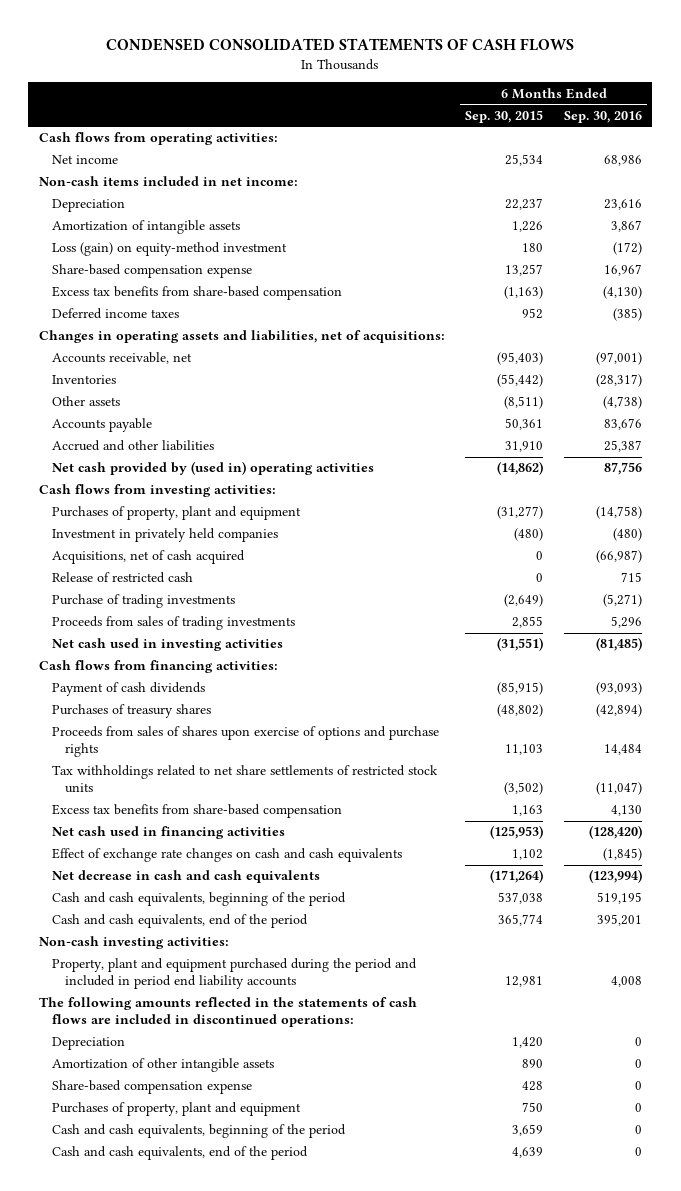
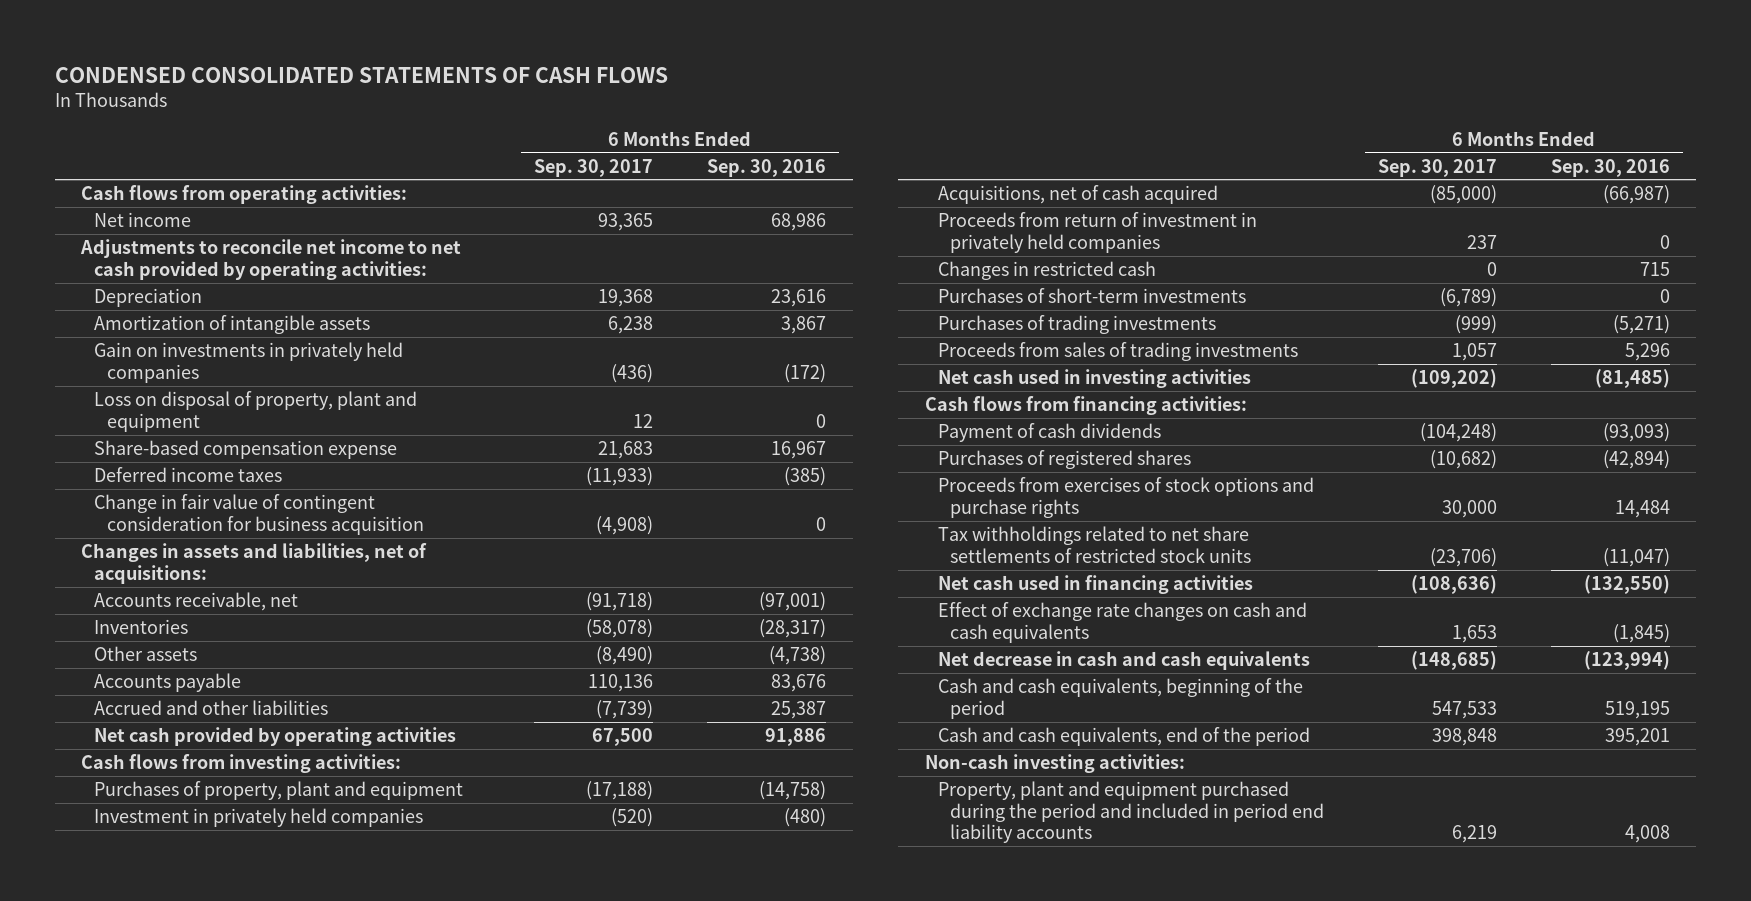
- | 6 Months Ended Sep. 30, 2015 | 6 Months Ended Sep. 30, 2016
+ | 6 Months Ended Sep. 30, 2017 | 6 Months Ended Sep. 30, 2016
- Non-cash items included in net income:
+ Adjustments to reconcile net income to net cash provided by operating activities:
- Loss (gain) on equity-method investment | 180 | (172)
+ Gain on investments in privately held companies | (436) | (172)
+ Loss on disposal of property, plant and equipment | 12 | 0
- Excess tax benefits from share-based compensation | (1,163) | (4,130)
- Changes in operating assets and liabilities, net of acquisitions:
+ Change in fair value of contingent consideration for business acquisition | (4,908) | 0
+ Changes in assets and liabilities, net of acquisitions:
- Net cash provided by (used in) operating activities | (14,862) | 87,756
+ Net cash provided by operating activities | 67,500 | 91,886
- Release of restricted cash | 0 | 715
- Purchase of trading investments | (2,649) | (5,271)
+ Proceeds from return of investment in privately held companies | 237 | 0
+ Changes in restricted cash | 0 | 715
+ Purchases of short-term investments | (6,789) | 0
+ Purchases of trading investments | (999) | (5,271)
- Purchases of treasury shares | (48,802) | (42,894)
- Proceeds from sales of shares upon exercise of options and purchase rights | 11,103 | 14,484
+ Purchases of registered shares | (10,682) | (42,894)
+ Proceeds from exercises of stock options and purchase rights | 30,000 | 14,484
- Excess tax benefits from share-based compensation | 1,163 | 4,130
- Net cash used in financing activities | (125,953) | (128,420)
+ Net cash used in financing activities | (108,636) | (132,550)
- The following amounts reflected in the statements of cash flows are included in discontinued operations:
- Depreciation | 1,420 | 0
- Amortization of other intangible assets | 890 | 0
- Share-based compensation expense | 428 | 0
- Purchases of property, plant and equipment | 750 | 0
- Cash and cash equivalents, beginning of the period | 3,659 | 0
- Cash and cash equivalents, end of the period | 4,639 | 0

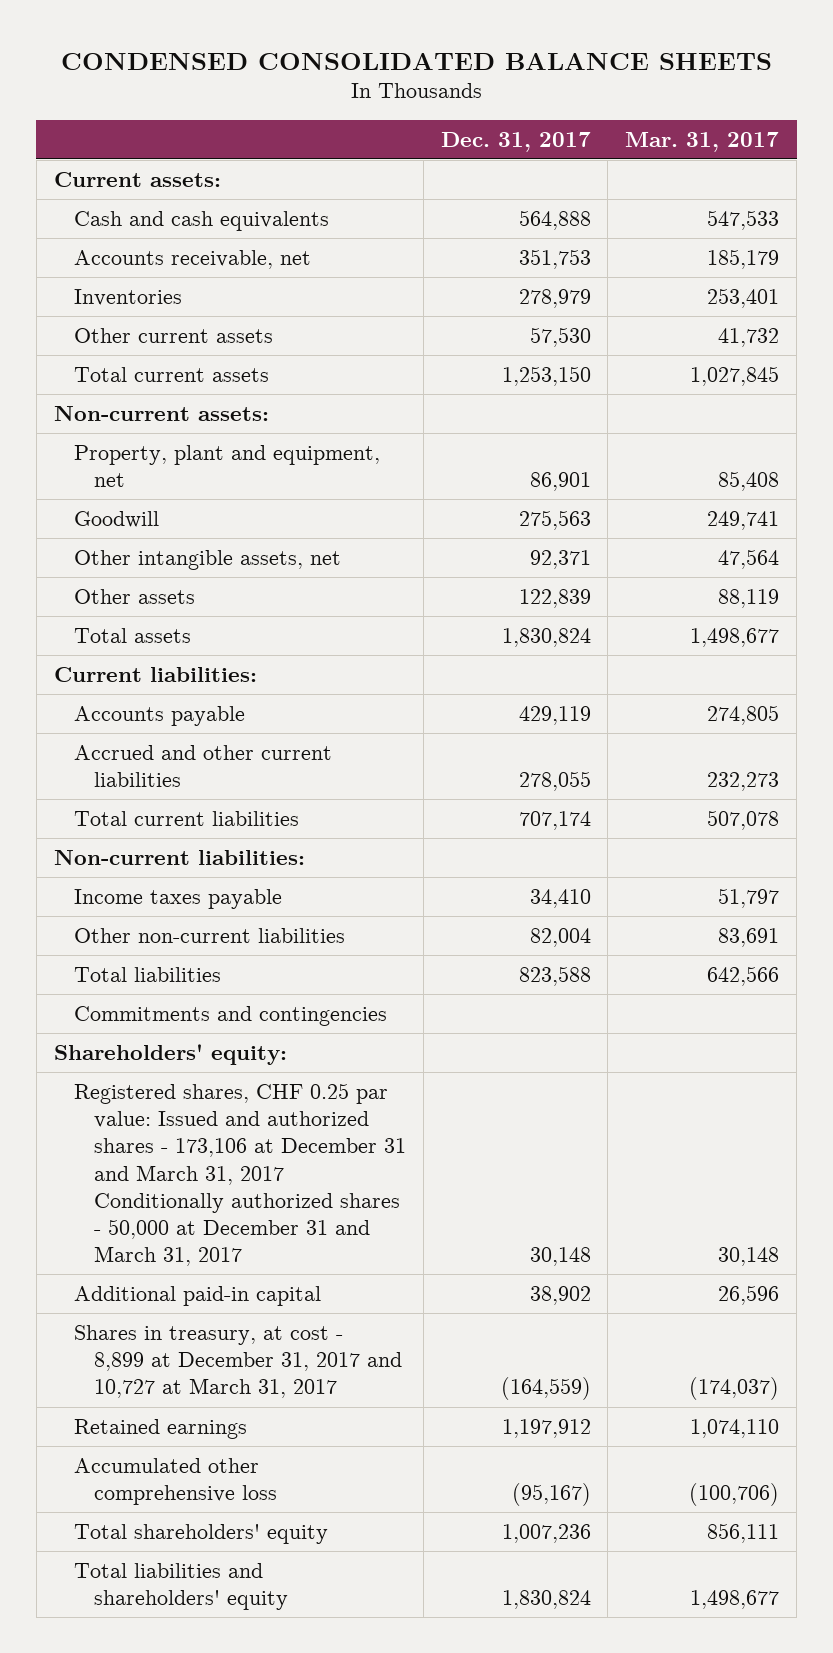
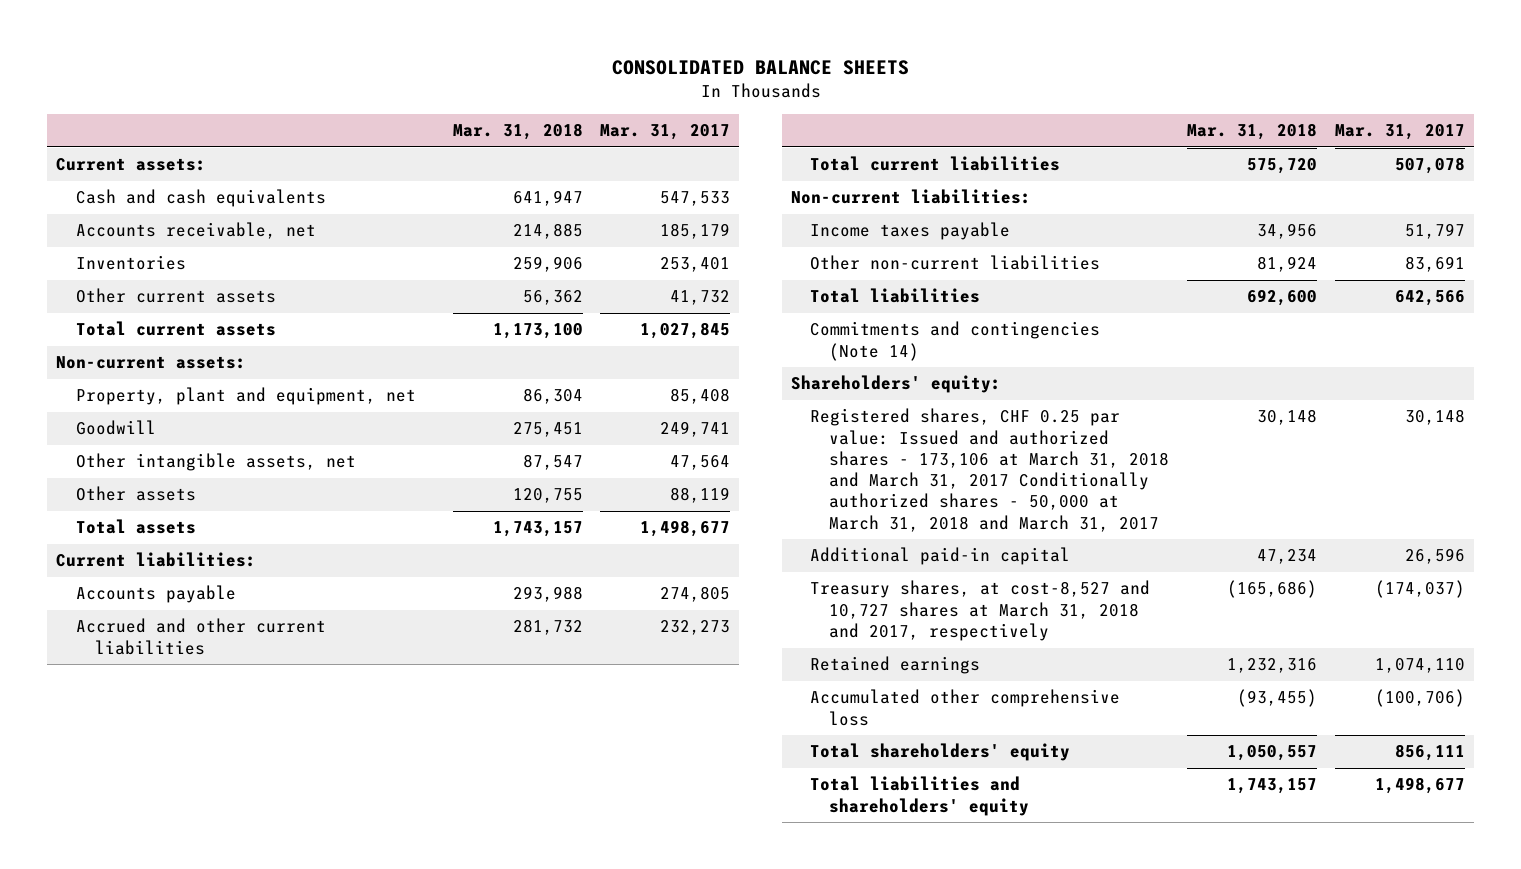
- CONDENSED CONSOLIDATED BALANCE SHEETS
+ CONSOLIDATED BALANCE SHEETS
- | Dec. 31, 2017 | Mar. 31, 2017
+ | Mar. 31, 2018 | Mar. 31, 2017
- Commitments and contingencies
+ Commitments and contingencies (Note 14)
- Registered shares, CHF 0.25 par value: Issued and authorized shares - 173,106 at December 31 and March 31, 2017 Conditionally authorized shares - 50,000 at December 31 and March 31, 2017 | 30,148 | 30,148
+ Registered shares, CHF 0.25 par value: Issued and authorized shares - 173,106 at March 31, 2018 and March 31, 2017 Conditionally authorized shares - 50,000 at March 31, 2018 and March 31, 2017 | 30,148 | 30,148
- Shares in treasury, at cost - 8,899 at December 31, 2017 and 10,727 at March 31, 2017 | (164,559) | (174,037)
+ Treasury shares, at cost-8,527 and 10,727 shares at March 31, 2018 and 2017, respectively | (165,686) | (174,037)

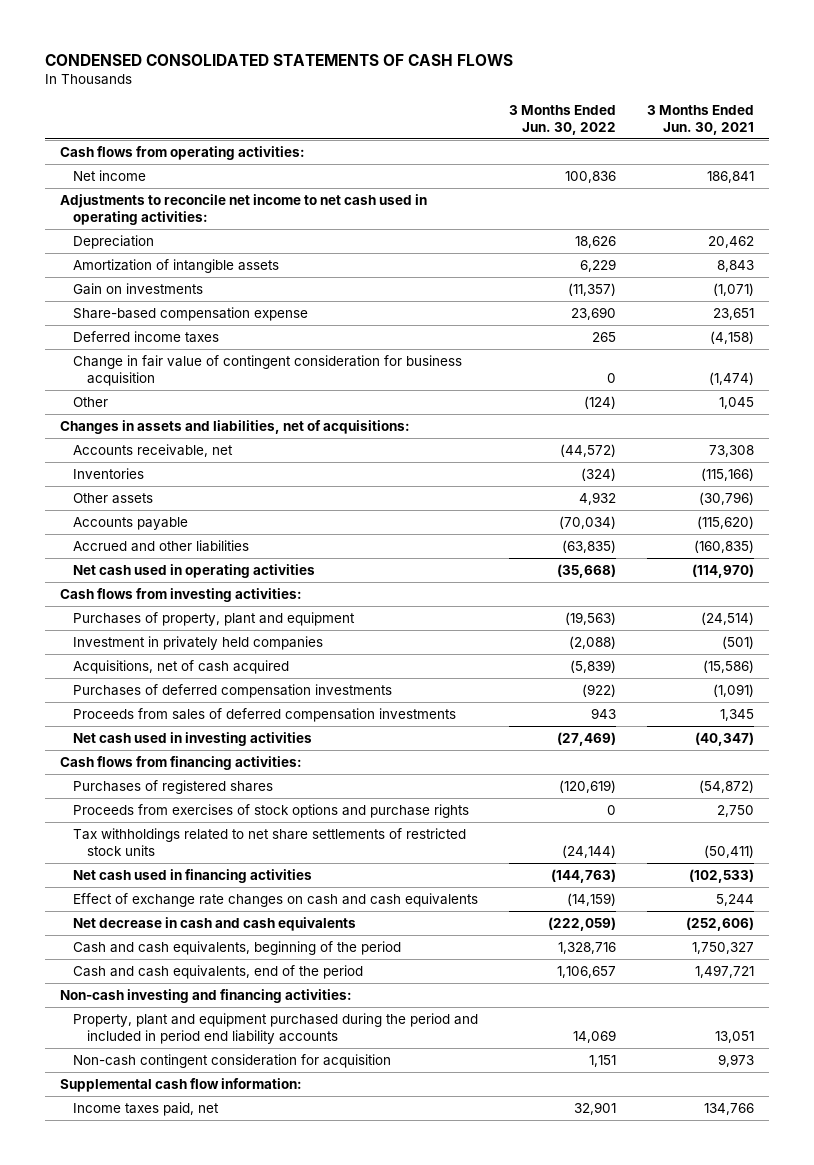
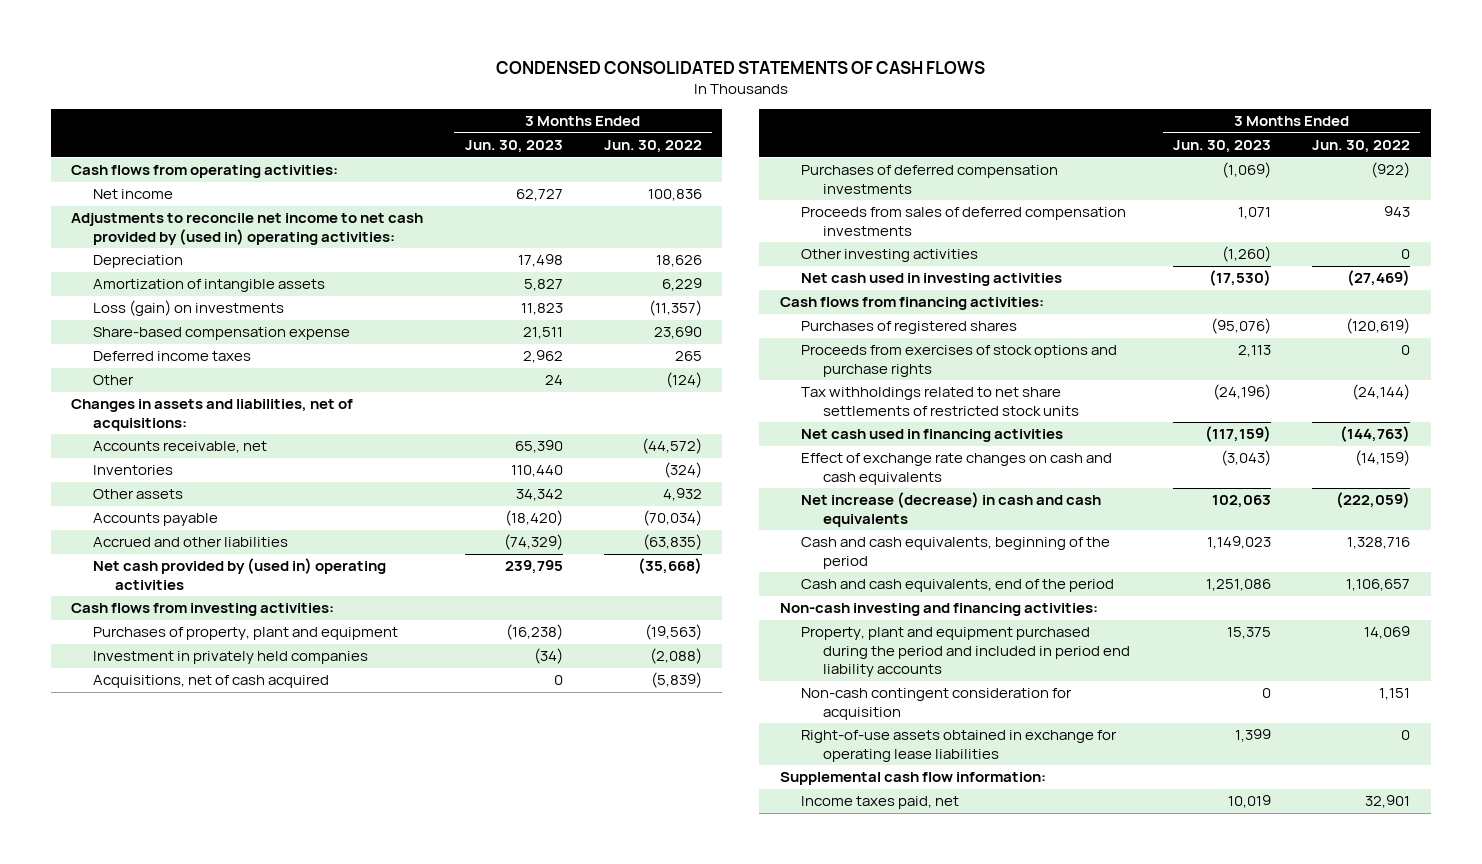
- | 3 Months Ended Jun. 30, 2022 | 3 Months Ended Jun. 30, 2021
+ | 3 Months Ended Jun. 30, 2023 | 3 Months Ended Jun. 30, 2022
- Adjustments to reconcile net income to net cash used in operating activities:
+ Adjustments to reconcile net income to net cash provided by (used in) operating activities:
- Gain on investments | (11,357) | (1,071)
+ Loss (gain) on investments | 11,823 | (11,357)
- Change in fair value of contingent consideration for business acquisition | 0 | (1,474)
- Net cash used in operating activities | (35,668) | (114,970)
+ Net cash provided by (used in) operating activities | 239,795 | (35,668)
+ Other investing activities | (1,260) | 0
- Net decrease in cash and cash equivalents | (222,059) | (252,606)
+ Net increase (decrease) in cash and cash equivalents | 102,063 | (222,059)
+ Right-of-use assets obtained in exchange for operating lease liabilities | 1,399 | 0

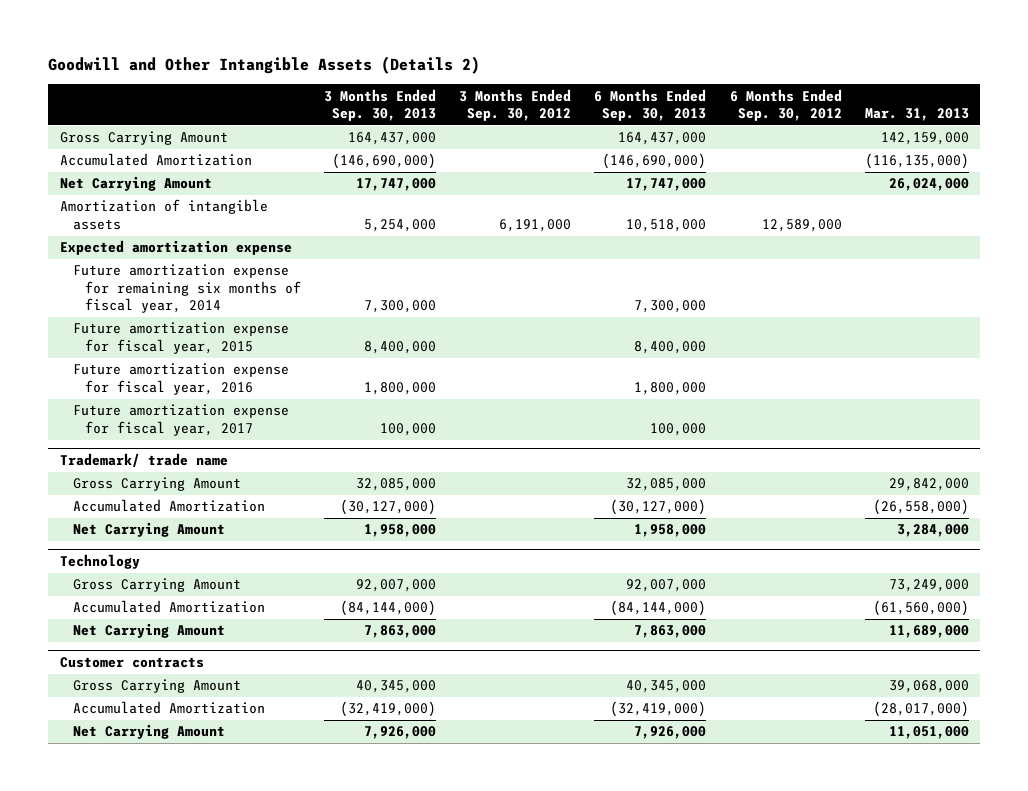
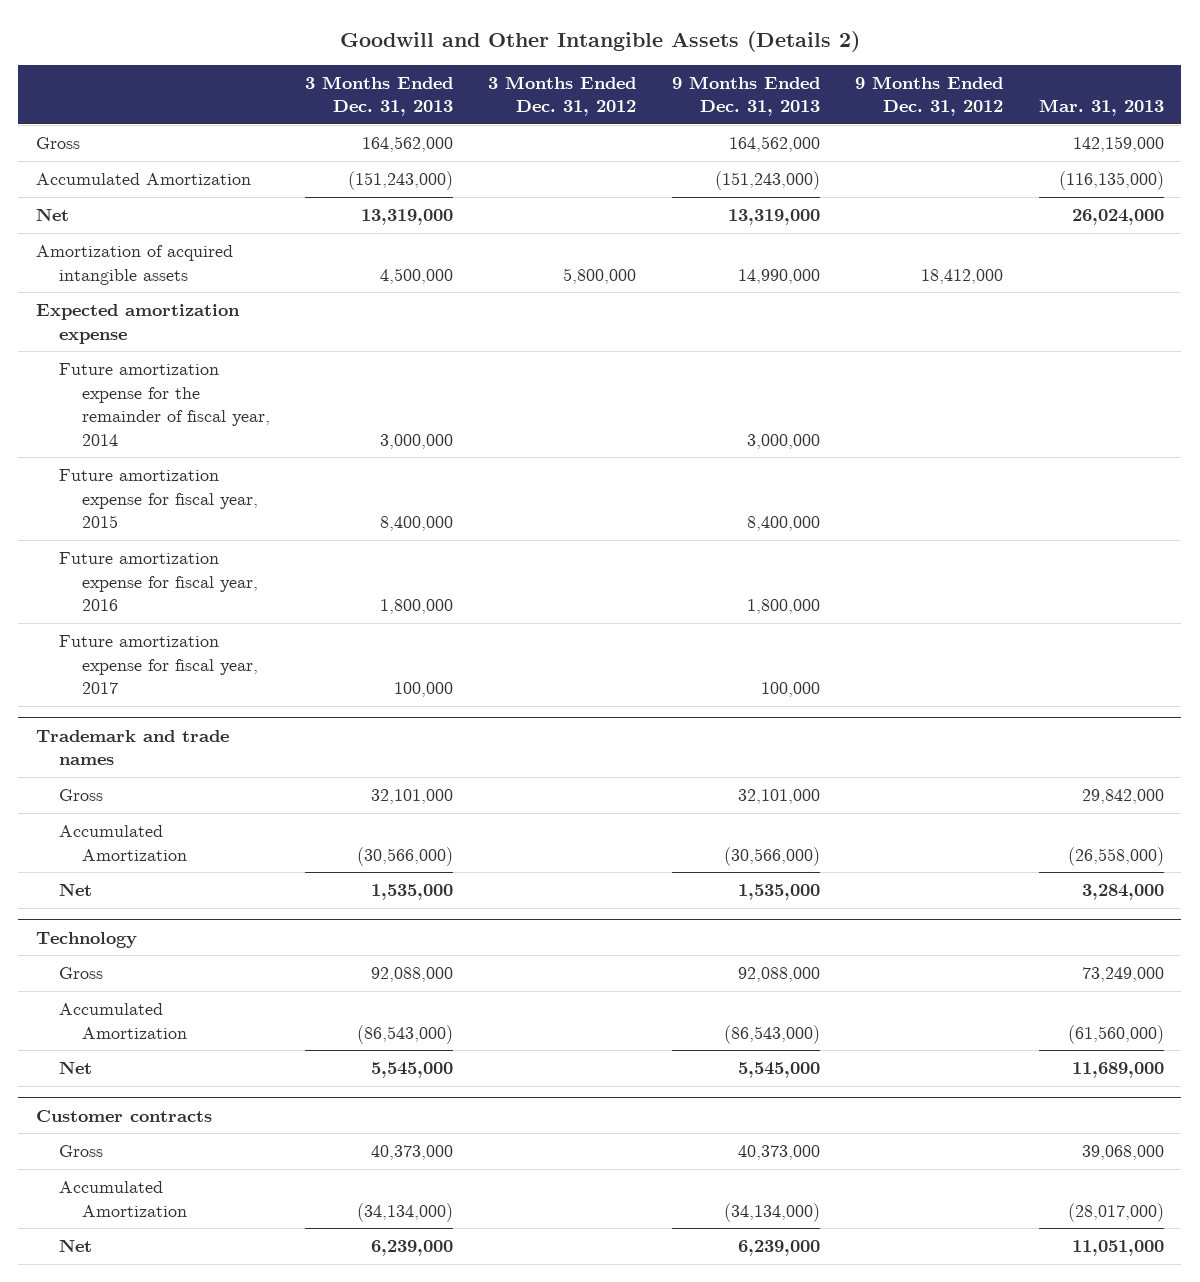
- | 3 Months Ended Sep. 30, 2013 | 3 Months Ended Sep. 30, 2012 | 6 Months Ended Sep. 30, 2013 | 6 Months Ended Sep. 30, 2012 | Mar. 31, 2013
+ | 3 Months Ended Dec. 31, 2013 | 3 Months Ended Dec. 31, 2012 | 9 Months Ended Dec. 31, 2013 | 9 Months Ended Dec. 31, 2012 | Mar. 31, 2013
- Gross Carrying Amount | 164,437,000 | | 164,437,000 | | 142,159,000
+ Gross | 164,562,000 | | 164,562,000 | | 142,159,000
- Net Carrying Amount | 17,747,000 | | 17,747,000 | | 26,024,000
- Amortization of intangible assets | 5,254,000 | 6,191,000 | 10,518,000 | 12,589,000 |
+ Net | 13,319,000 | | 13,319,000 | | 26,024,000
+ Amortization of acquired intangible assets | 4,500,000 | 5,800,000 | 14,990,000 | 18,412,000 |
- Future amortization expense for remaining six months of fiscal year, 2014 | 7,300,000 | | 7,300,000 | |
+ Future amortization expense for the remainder of fiscal year, 2014 | 3,000,000 | | 3,000,000 | |
- Trademark/ trade name
- Gross Carrying Amount | 32,085,000 | | 32,085,000 | | 29,842,000
+ Trademark and trade names
+ Gross | 32,101,000 | | 32,101,000 | | 29,842,000
- Net Carrying Amount | 1,958,000 | | 1,958,000 | | 3,284,000
+ Net | 1,535,000 | | 1,535,000 | | 3,284,000
@ Technology
- Gross Carrying Amount | 92,007,000 | | 92,007,000 | | 73,249,000
+ Gross | 92,088,000 | | 92,088,000 | | 73,249,000
- Net Carrying Amount | 7,863,000 | | 7,863,000 | | 11,689,000
+ Net | 5,545,000 | | 5,545,000 | | 11,689,000
@ Customer contracts
- Gross Carrying Amount | 40,345,000 | | 40,345,000 | | 39,068,000
+ Gross | 40,373,000 | | 40,373,000 | | 39,068,000
- Net Carrying Amount | 7,926,000 | | 7,926,000 | | 11,051,000
+ Net | 6,239,000 | | 6,239,000 | | 11,051,000

